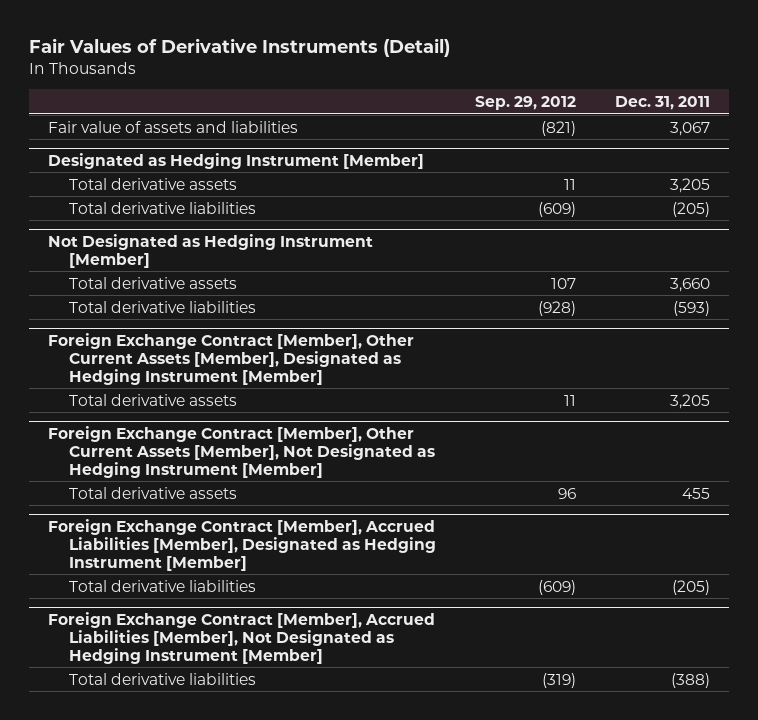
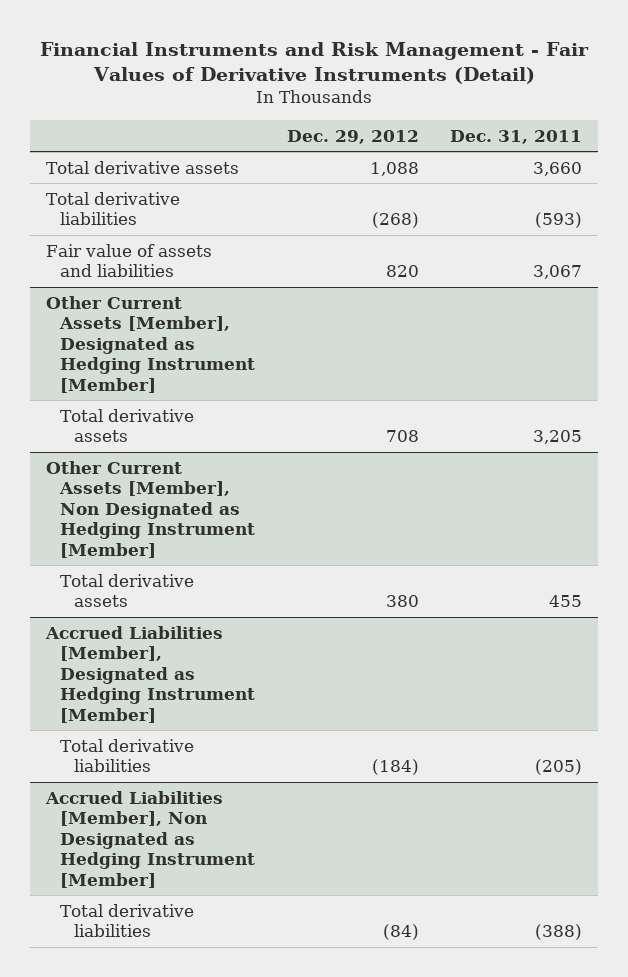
- Fair Values of Derivative Instruments (Detail)
+ Financial Instruments and Risk Management - Fair Values of Derivative Instruments (Detail)
- | Sep. 29, 2012 | Dec. 31, 2011
+ | Dec. 29, 2012 | Dec. 31, 2011
- Designated as Hedging Instrument [Member]
- Total derivative assets | 11 | 3,205
- Total derivative liabilities | (609) | (205)
- Not Designated as Hedging Instrument [Member]
- Foreign Exchange Contract [Member], Other Current Assets [Member], Designated as Hedging Instrument [Member]
moved down: Fair value of assets and liabilities | 820 | 3,067
+ Other Current Assets [Member], Designated as Hedging Instrument [Member]
- Foreign Exchange Contract [Member], Other Current Assets [Member], Not Designated as Hedging Instrument [Member]
+ Other Current Assets [Member], Non Designated as Hedging Instrument [Member]
- Foreign Exchange Contract [Member], Accrued Liabilities [Member], Designated as Hedging Instrument [Member]
+ Accrued Liabilities [Member], Designated as Hedging Instrument [Member]
- Foreign Exchange Contract [Member], Accrued Liabilities [Member], Not Designated as Hedging Instrument [Member]
+ Accrued Liabilities [Member], Non Designated as Hedging Instrument [Member]

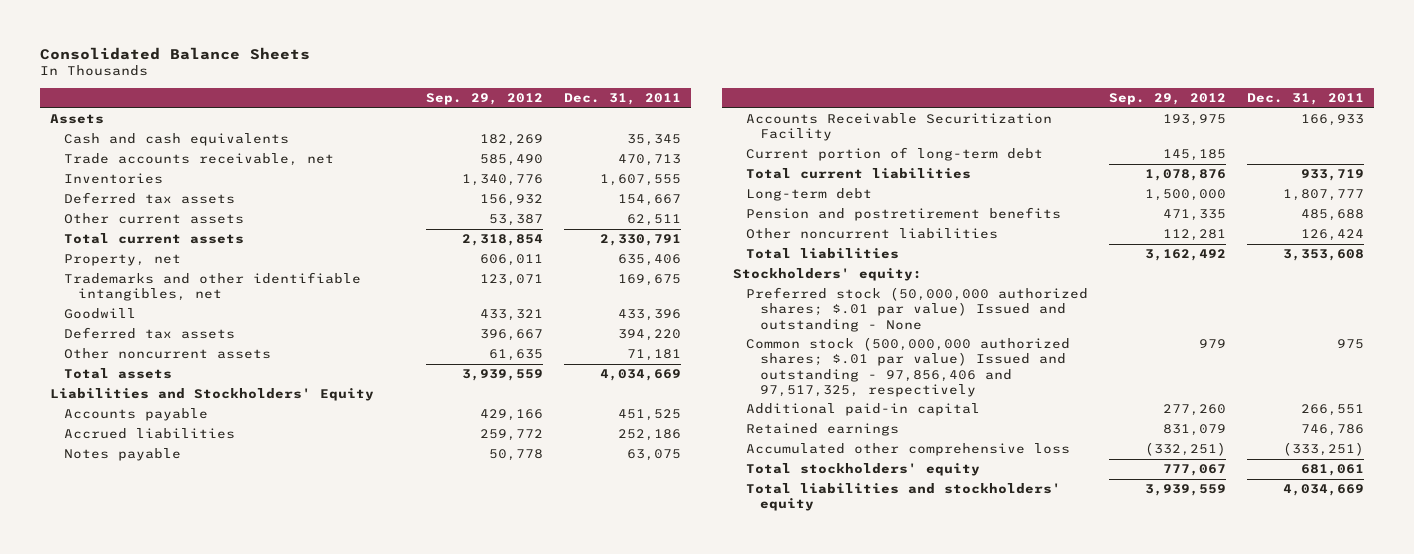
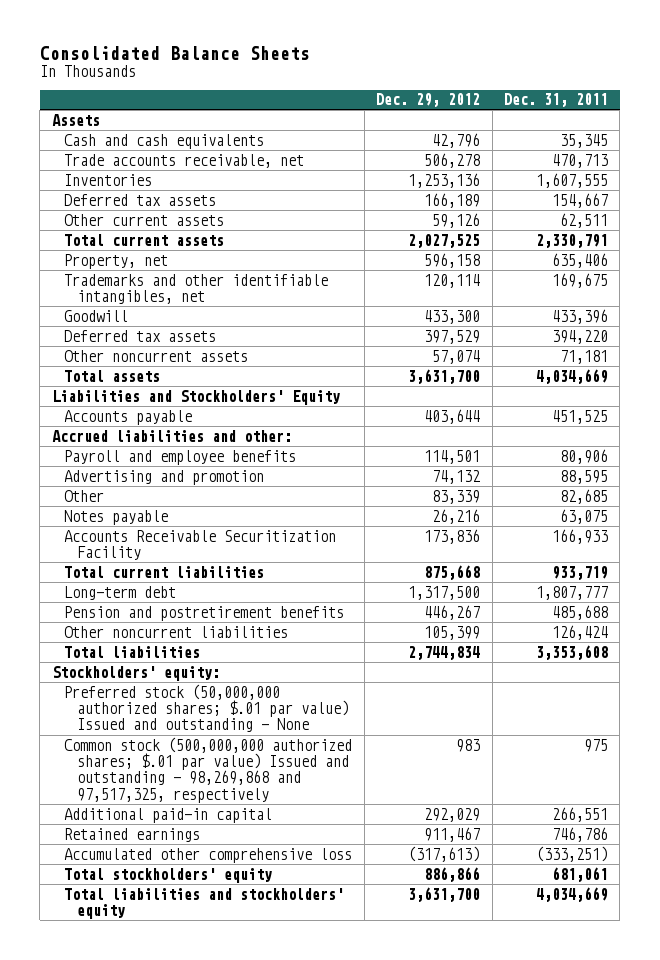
- | Sep. 29, 2012 | Dec. 31, 2011
+ | Dec. 29, 2012 | Dec. 31, 2011
- Accrued liabilities | 259,772 | 252,186
+ Accrued liabilities and other:
+ Payroll and employee benefits | 114,501 | 80,906
+ Advertising and promotion | 74,132 | 88,595
+ Other | 83,339 | 82,685
- Current portion of long-term debt | 145,185 |
- Common stock (500,000,000 authorized shares; $.01 par value) Issued and outstanding - 97,856,406 and 97,517,325, respectively | 979 | 975
+ Common stock (500,000,000 authorized shares; $.01 par value) Issued and outstanding - 98,269,868 and 97,517,325, respectively | 983 | 975

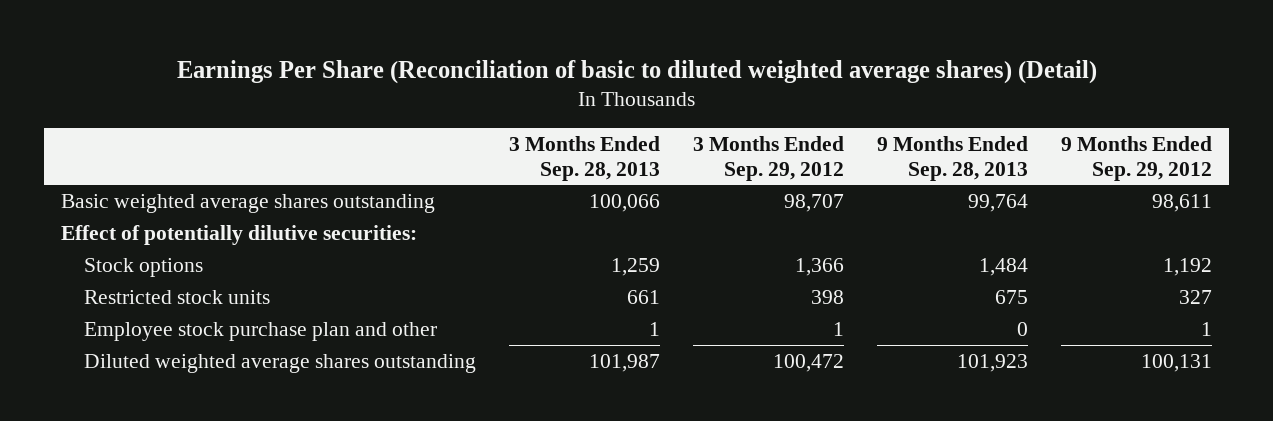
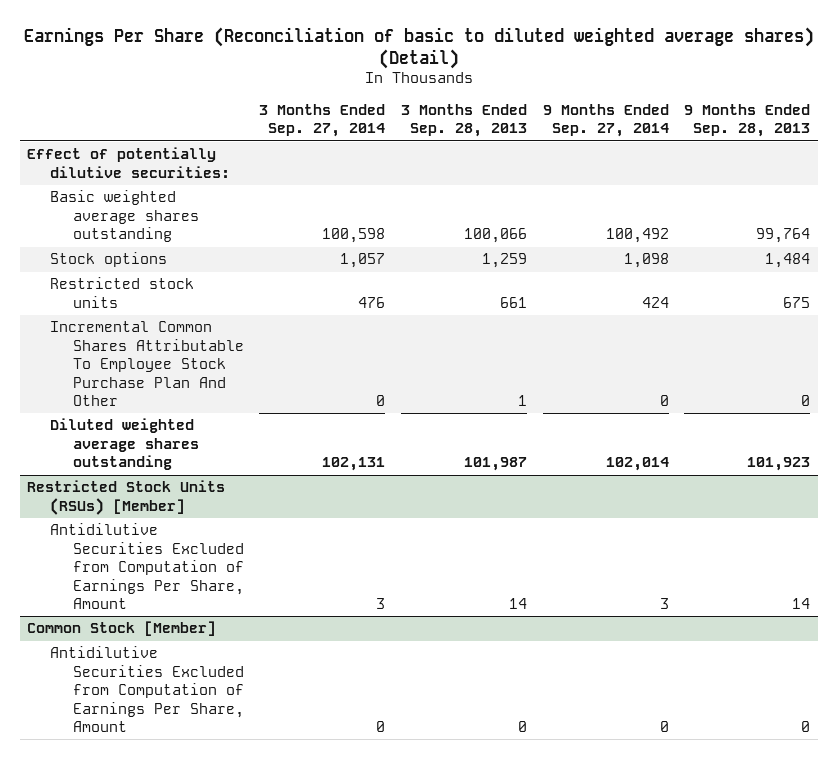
- | 3 Months Ended Sep. 28, 2013 | 3 Months Ended Sep. 29, 2012 | 9 Months Ended Sep. 28, 2013 | 9 Months Ended Sep. 29, 2012
+ | 3 Months Ended Sep. 27, 2014 | 3 Months Ended Sep. 28, 2013 | 9 Months Ended Sep. 27, 2014 | 9 Months Ended Sep. 28, 2013
moved down: Basic weighted average shares outstanding | 100,598 | 100,066 | 100,492 | 99,764
- Employee stock purchase plan and other | 1 | 1 | 0 | 1
+ Incremental Common Shares Attributable To Employee Stock Purchase Plan And Other | 0 | 1 | 0 | 0
+ Restricted Stock Units (RSUs) [Member]
+ Antidilutive Securities Excluded from Computation of Earnings Per Share, Amount | 3 | 14 | 3 | 14
+ Common Stock [Member]
+ Antidilutive Securities Excluded from Computation of Earnings Per Share, Amount | 0 | 0 | 0 | 0

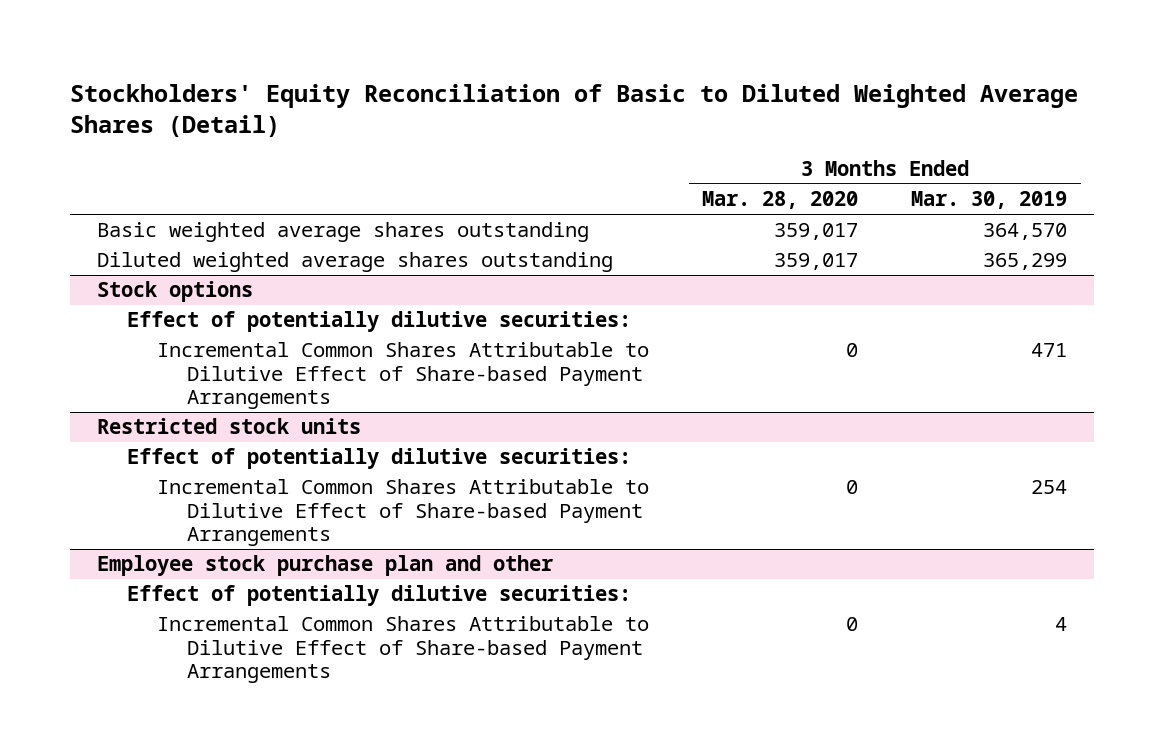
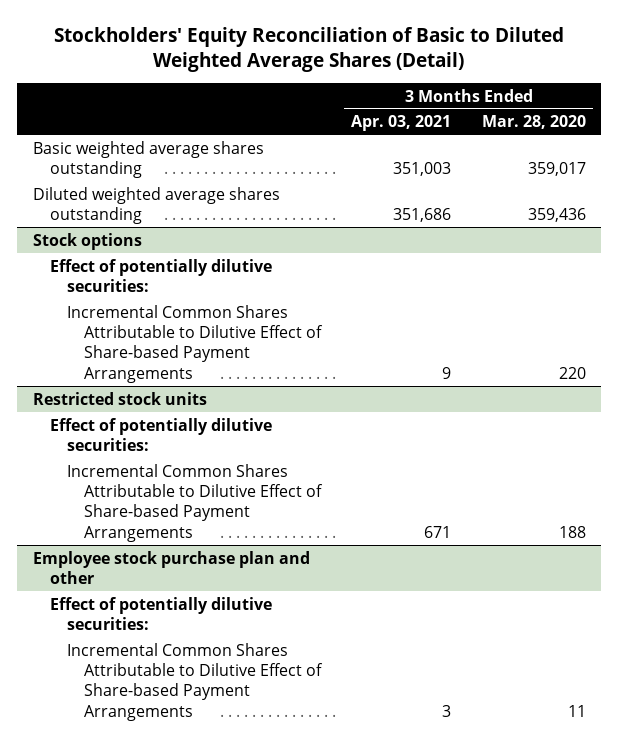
- | 3 Months Ended Mar. 28, 2020 | 3 Months Ended Mar. 30, 2019
+ | 3 Months Ended Apr. 03, 2021 | 3 Months Ended Mar. 28, 2020
- Diluted weighted average shares outstanding | 359,017 | 365,299
+ Diluted weighted average shares outstanding | 351,686 | 359,436
@ Stock options
- Incremental Common Shares Attributable to Dilutive Effect of Share-based Payment Arrangements | 0 | 471
+ Incremental Common Shares Attributable to Dilutive Effect of Share-based Payment Arrangements | 9 | 220
@ Restricted stock units
- Incremental Common Shares Attributable to Dilutive Effect of Share-based Payment Arrangements | 0 | 254
+ Incremental Common Shares Attributable to Dilutive Effect of Share-based Payment Arrangements | 671 | 188
@ Employee stock purchase plan and other
- Incremental Common Shares Attributable to Dilutive Effect of Share-based Payment Arrangements | 0 | 4
+ Incremental Common Shares Attributable to Dilutive Effect of Share-based Payment Arrangements | 3 | 11

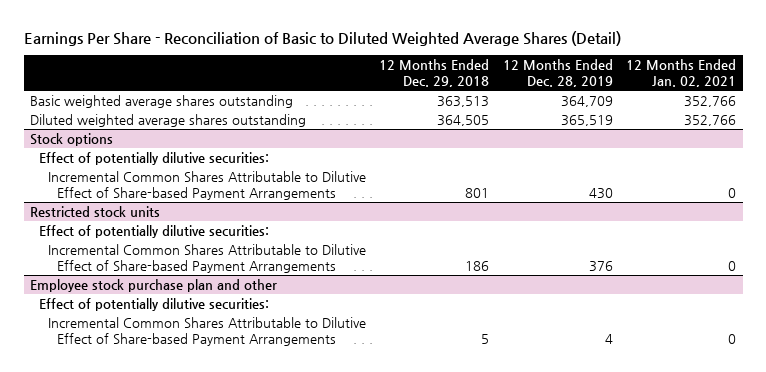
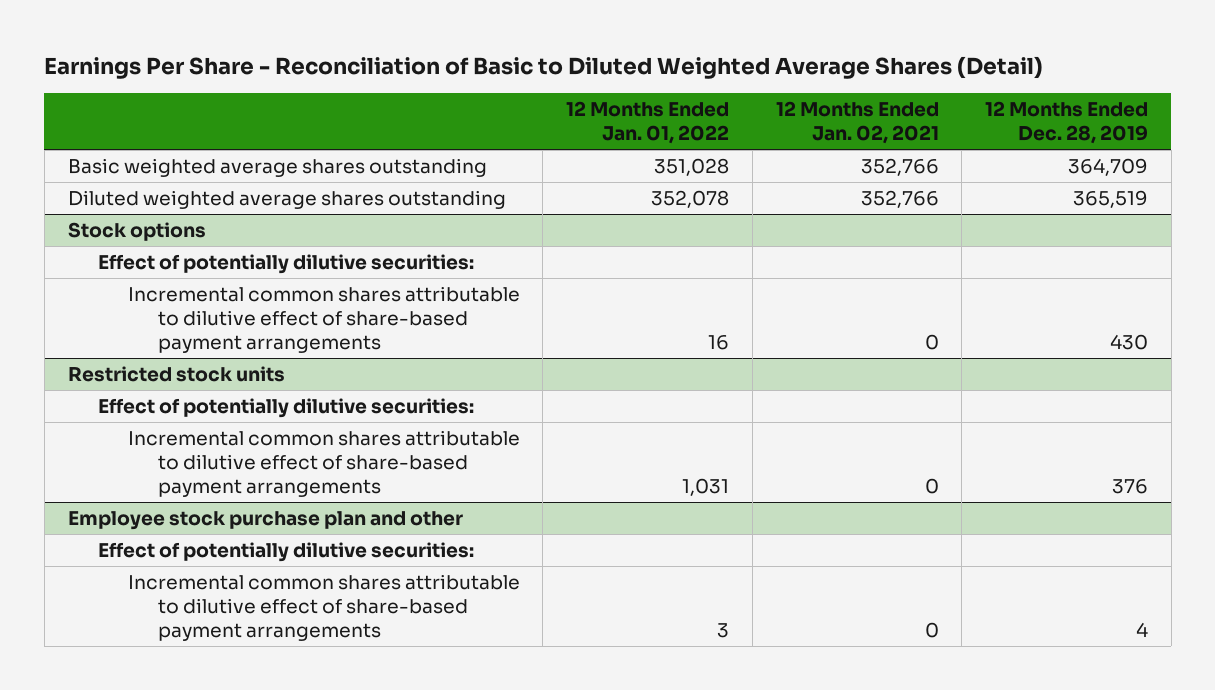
- | 12 Months Ended Dec. 29, 2018 | 12 Months Ended Dec. 28, 2019 | 12 Months Ended Jan. 02, 2021
+ | 12 Months Ended Jan. 01, 2022 | 12 Months Ended Jan. 02, 2021 | 12 Months Ended Dec. 28, 2019
@ Stock options
- Incremental Common Shares Attributable to Dilutive Effect of Share-based Payment Arrangements | 801 | 430 | 0
+ Incremental common shares attributable to dilutive effect of share-based payment arrangements | 16 | 0 | 430
@ Restricted stock units
- Incremental Common Shares Attributable to Dilutive Effect of Share-based Payment Arrangements | 186 | 376 | 0
+ Incremental common shares attributable to dilutive effect of share-based payment arrangements | 1,031 | 0 | 376
@ Employee stock purchase plan and other
- Incremental Common Shares Attributable to Dilutive Effect of Share-based Payment Arrangements | 5 | 4 | 0
+ Incremental common shares attributable to dilutive effect of share-based payment arrangements | 3 | 0 | 4

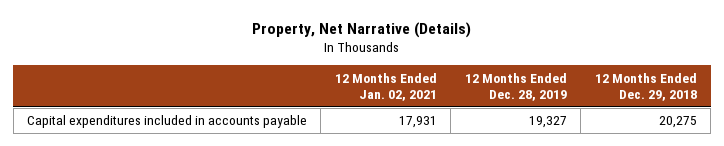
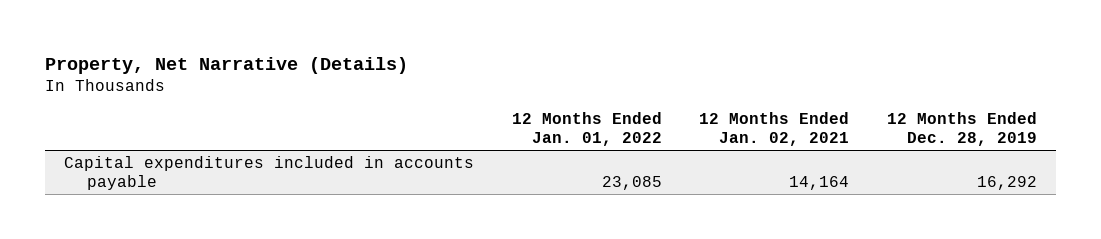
- | 12 Months Ended Jan. 02, 2021 | 12 Months Ended Dec. 28, 2019 | 12 Months Ended Dec. 29, 2018
+ | 12 Months Ended Jan. 01, 2022 | 12 Months Ended Jan. 02, 2021 | 12 Months Ended Dec. 28, 2019
- Capital expenditures included in accounts payable | 17,931 | 19,327 | 20,275
+ Capital expenditures included in accounts payable | 23,085 | 14,164 | 16,292

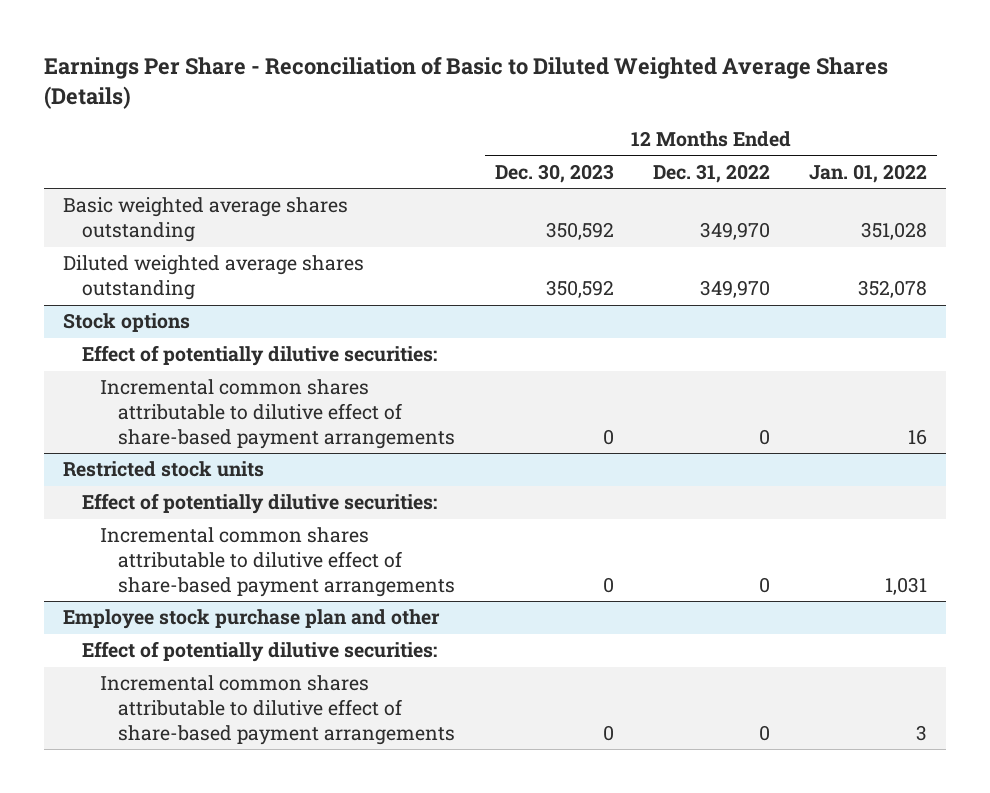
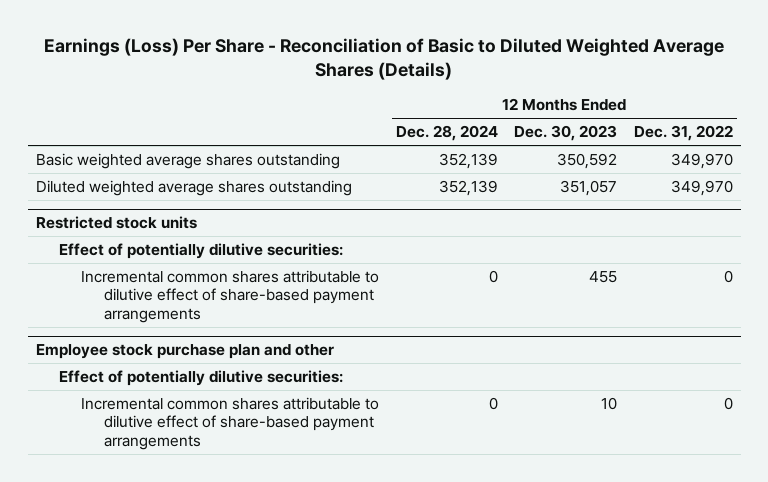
- Earnings Per Share - Reconciliation of Basic to Diluted Weighted Average Shares (Details)
+ Earnings (Loss) Per Share - Reconciliation of Basic to Diluted Weighted Average Shares (Details)
- | 12 Months Ended Dec. 30, 2023 | 12 Months Ended Dec. 31, 2022 | 12 Months Ended Jan. 01, 2022
+ | 12 Months Ended Dec. 28, 2024 | 12 Months Ended Dec. 30, 2023 | 12 Months Ended Dec. 31, 2022
- Diluted weighted average shares outstanding | 350,592 | 349,970 | 352,078
- Stock options
- Effect of potentially dilutive securities:
- Incremental common shares attributable to dilutive effect of share-based payment arrangements | 0 | 0 | 16
+ Diluted weighted average shares outstanding | 352,139 | 351,057 | 349,970
@ Restricted stock units
- Incremental common shares attributable to dilutive effect of share-based payment arrangements | 0 | 0 | 1,031
+ Incremental common shares attributable to dilutive effect of share-based payment arrangements | 0 | 455 | 0
@ Employee stock purchase plan and other
- Incremental common shares attributable to dilutive effect of share-based payment arrangements | 0 | 0 | 3
+ Incremental common shares attributable to dilutive effect of share-based payment arrangements | 0 | 10 | 0

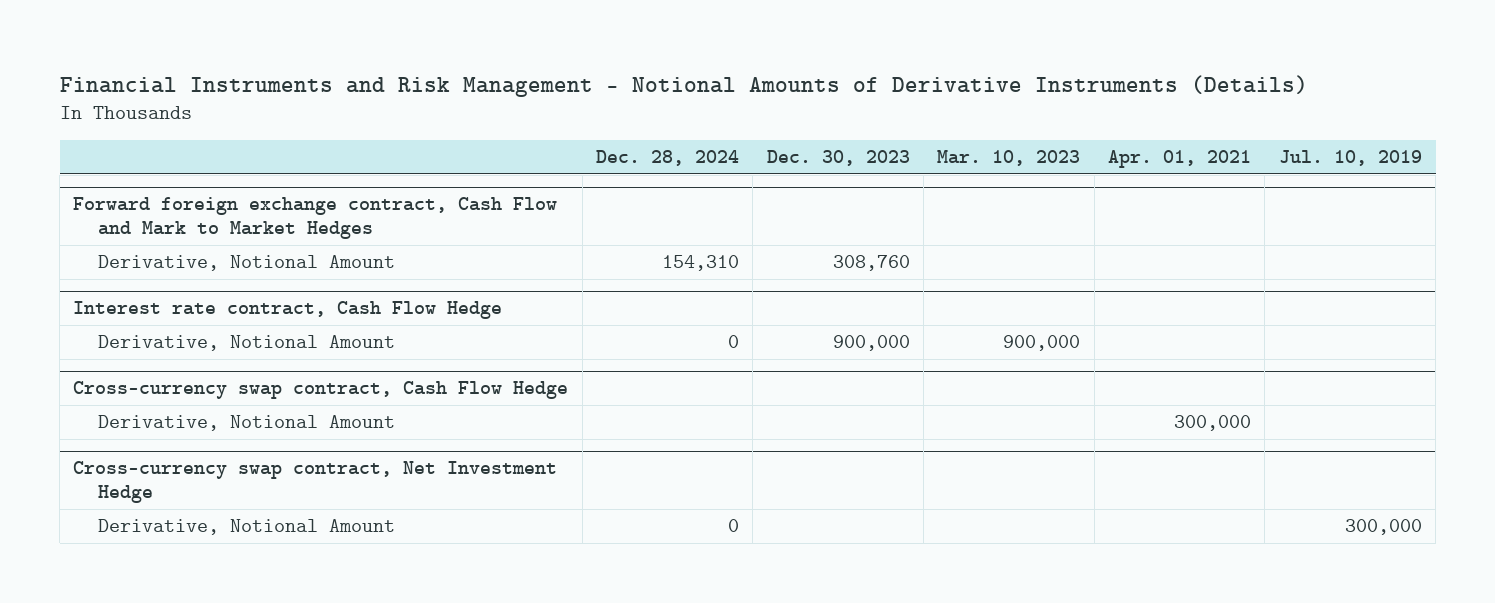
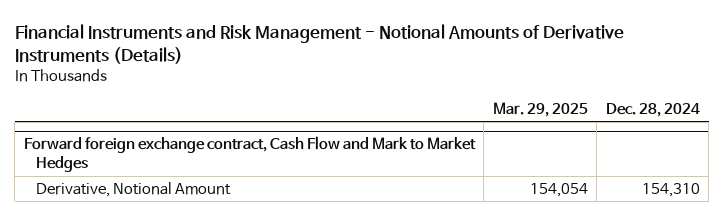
- | Dec. 28, 2024 | Dec. 30, 2023 | Mar. 10, 2023 | Apr. 01, 2021 | Jul. 10, 2019
+ | Mar. 29, 2025 | Dec. 28, 2024
- Interest rate contract, Cash Flow Hedge
- Derivative, Notional Amount | 0 | 900,000 | 900,000 | |
- Cross-currency swap contract, Cash Flow Hedge
- Derivative, Notional Amount | | | | 300,000 |
- Cross-currency swap contract, Net Investment Hedge
- Derivative, Notional Amount | 0 | | | | 300,000

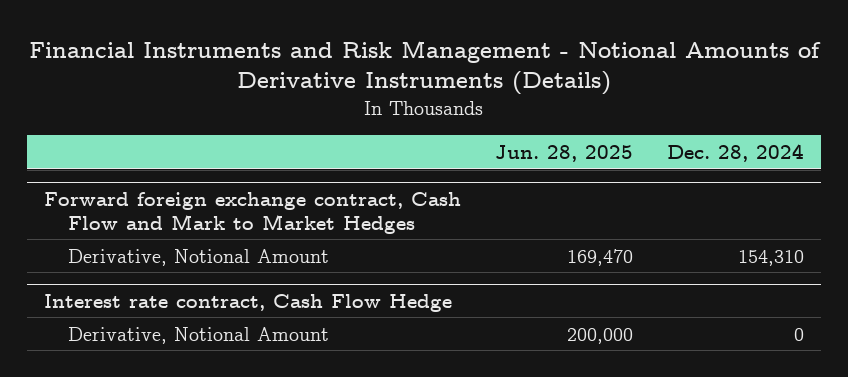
- | Mar. 29, 2025 | Dec. 28, 2024
+ | Jun. 28, 2025 | Dec. 28, 2024
+ Interest rate contract, Cash Flow Hedge
+ Derivative, Notional Amount | 200,000 | 0

